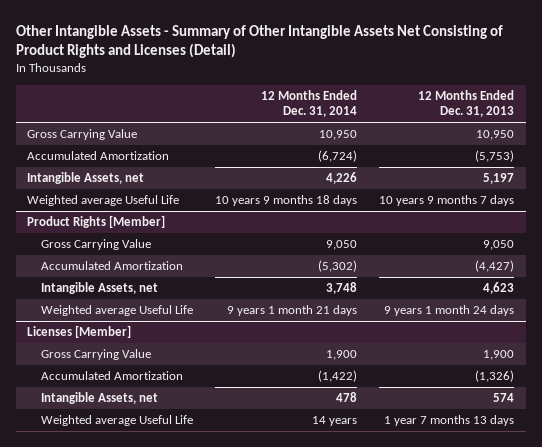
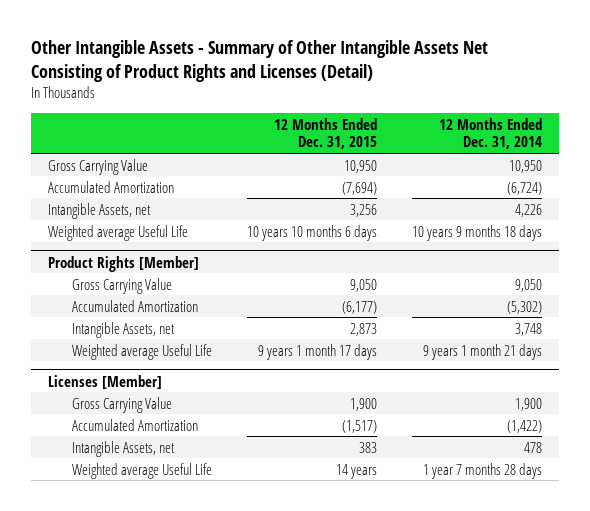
- | 12 Months Ended Dec. 31, 2014 | 12 Months Ended Dec. 31, 2013
+ | 12 Months Ended Dec. 31, 2015 | 12 Months Ended Dec. 31, 2014
@ Licenses [Member]
- Weighted average Useful Life | 14 years | 1 year 7 months 13 days
+ Weighted average Useful Life | 14 years | 1 year 7 months 28 days

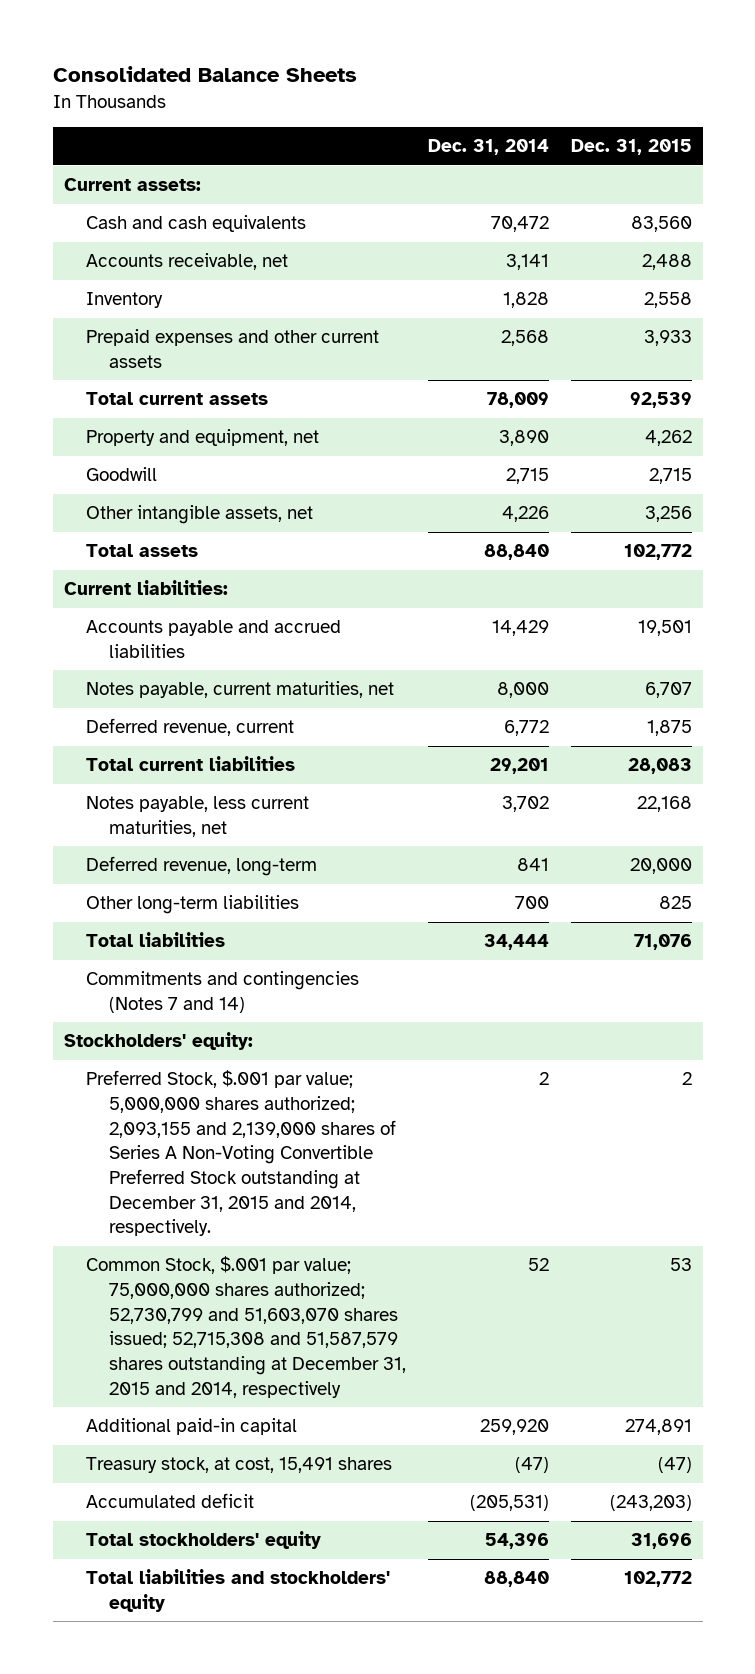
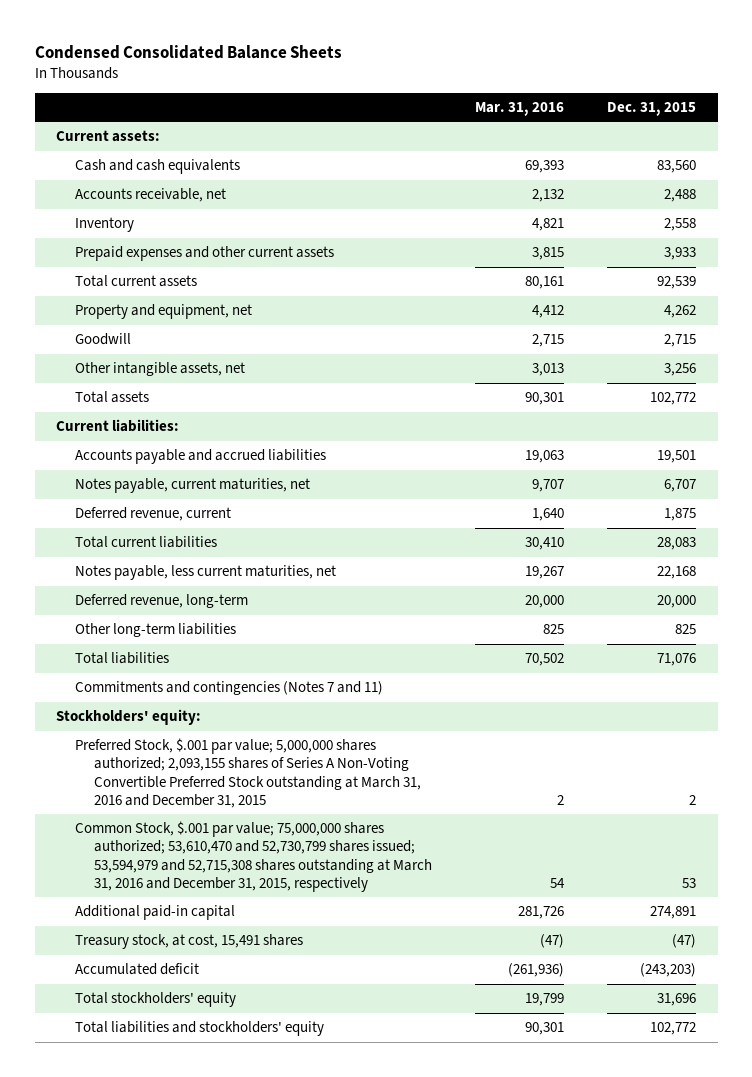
- Consolidated Balance Sheets
+ Condensed Consolidated Balance Sheets
- | Dec. 31, 2014 | Dec. 31, 2015
+ | Mar. 31, 2016 | Dec. 31, 2015
- Commitments and contingencies (Notes 7 and 14)
+ Commitments and contingencies (Notes 7 and 11)
- Preferred Stock, $.001 par value; 5,000,000 shares authorized; 2,093,155 and 2,139,000 shares of Series A Non-Voting Convertible Preferred Stock outstanding at December 31, 2015 and 2014, respectively. | 2 | 2
- Common Stock, $.001 par value; 75,000,000 shares authorized; 52,730,799 and 51,603,070 shares issued; 52,715,308 and 51,587,579 shares outstanding at December 31, 2015 and 2014, respectively | 52 | 53
+ Preferred Stock, $.001 par value; 5,000,000 shares authorized; 2,093,155 shares of Series A Non-Voting Convertible Preferred Stock outstanding at March 31, 2016 and December 31, 2015 | 2 | 2
+ Common Stock, $.001 par value; 75,000,000 shares authorized; 53,610,470 and 52,730,799 shares issued; 53,594,979 and 52,715,308 shares outstanding at March 31, 2016 and December 31, 2015, respectively | 54 | 53

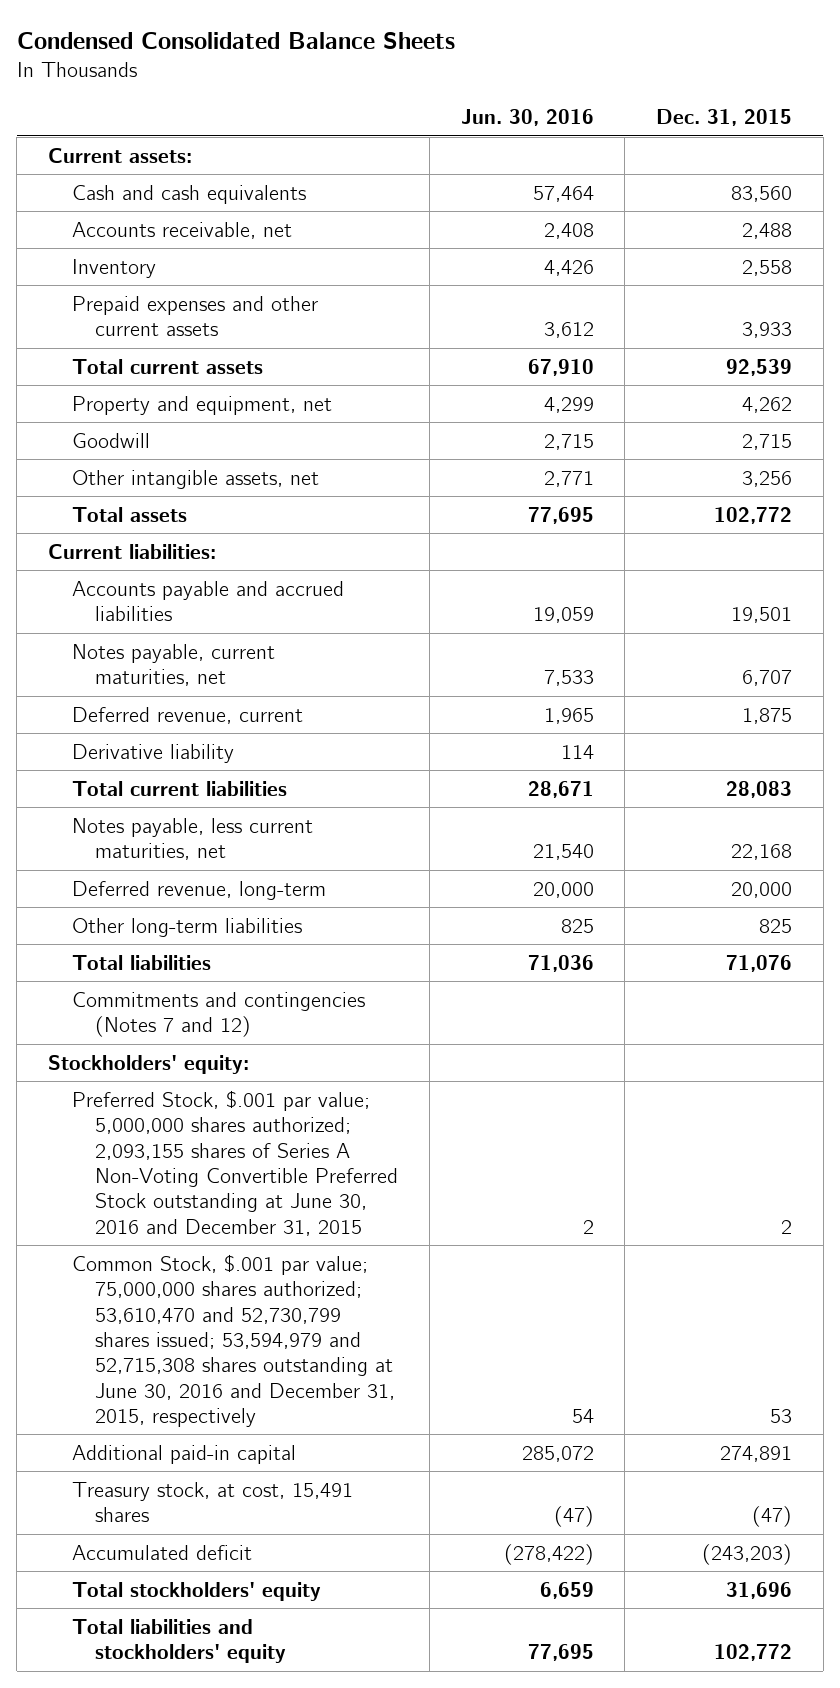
- | Mar. 31, 2016 | Dec. 31, 2015
+ | Jun. 30, 2016 | Dec. 31, 2015
+ Derivative liability | 114 |
- Commitments and contingencies (Notes 7 and 11)
+ Commitments and contingencies (Notes 7 and 12)
- Preferred Stock, $.001 par value; 5,000,000 shares authorized; 2,093,155 shares of Series A Non-Voting Convertible Preferred Stock outstanding at March 31, 2016 and December 31, 2015 | 2 | 2
- Common Stock, $.001 par value; 75,000,000 shares authorized; 53,610,470 and 52,730,799 shares issued; 53,594,979 and 52,715,308 shares outstanding at March 31, 2016 and December 31, 2015, respectively | 54 | 53
+ Preferred Stock, $.001 par value; 5,000,000 shares authorized; 2,093,155 shares of Series A Non-Voting Convertible Preferred Stock outstanding at June 30, 2016 and December 31, 2015 | 2 | 2
+ Common Stock, $.001 par value; 75,000,000 shares authorized; 53,610,470 and 52,730,799 shares issued; 53,594,979 and 52,715,308 shares outstanding at June 30, 2016 and December 31, 2015, respectively | 54 | 53

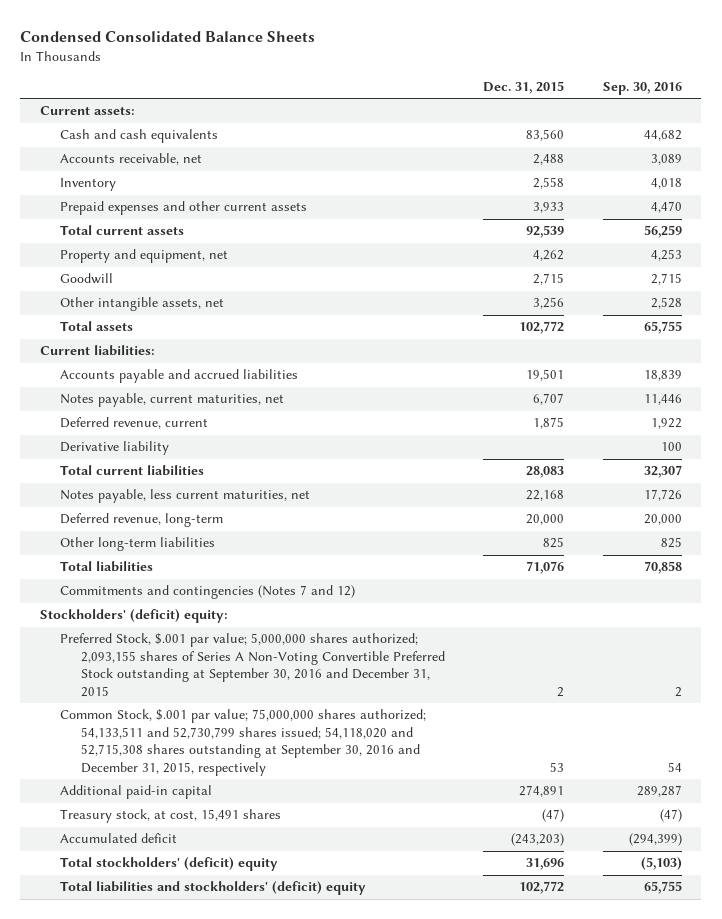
- | Jun. 30, 2016 | Dec. 31, 2015
+ | Dec. 31, 2015 | Sep. 30, 2016
- Stockholders' equity:
- Preferred Stock, $.001 par value; 5,000,000 shares authorized; 2,093,155 shares of Series A Non-Voting Convertible Preferred Stock outstanding at June 30, 2016 and December 31, 2015 | 2 | 2
- Common Stock, $.001 par value; 75,000,000 shares authorized; 53,610,470 and 52,730,799 shares issued; 53,594,979 and 52,715,308 shares outstanding at June 30, 2016 and December 31, 2015, respectively | 54 | 53
+ Stockholders' (deficit) equity:
+ Preferred Stock, $.001 par value; 5,000,000 shares authorized; 2,093,155 shares of Series A Non-Voting Convertible Preferred Stock outstanding at September 30, 2016 and December 31, 2015 | 2 | 2
+ Common Stock, $.001 par value; 75,000,000 shares authorized; 54,133,511 and 52,730,799 shares issued; 54,118,020 and 52,715,308 shares outstanding at September 30, 2016 and December 31, 2015, respectively | 53 | 54
- Total stockholders' equity | 6,659 | 31,696
- Total liabilities and stockholders' equity | 77,695 | 102,772
+ Total stockholders' (deficit) equity | 31,696 | (5,103)
+ Total liabilities and stockholders' (deficit) equity | 102,772 | 65,755

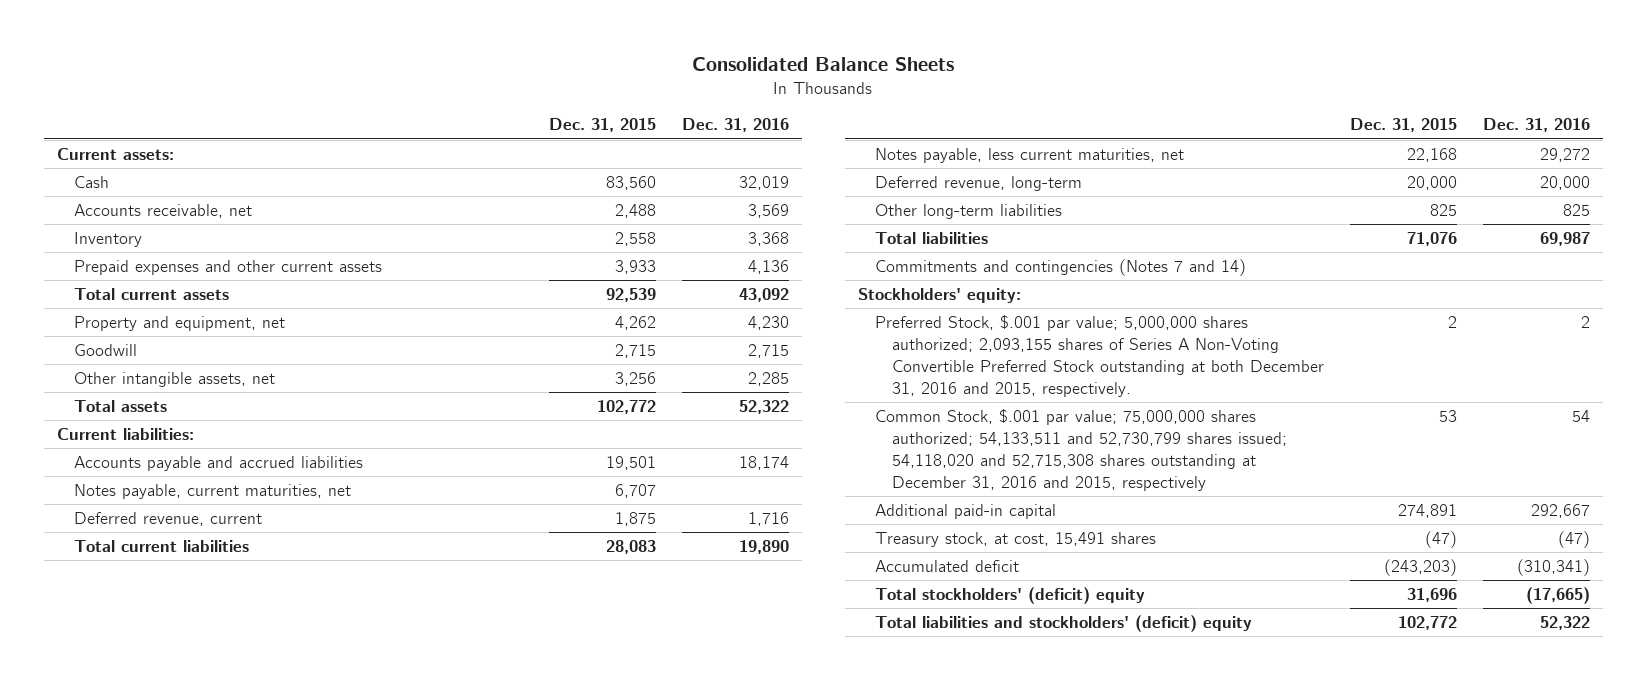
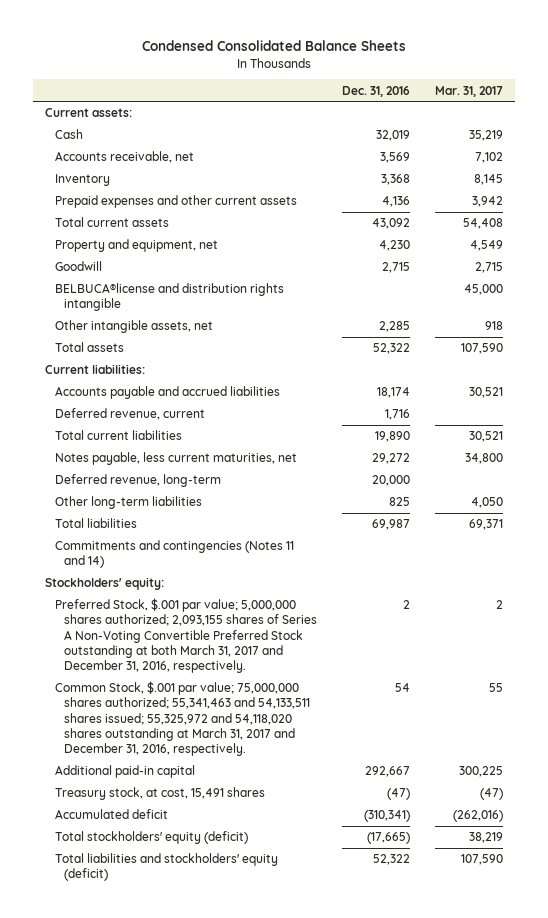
- Consolidated Balance Sheets
+ Condensed Consolidated Balance Sheets
- | Dec. 31, 2015 | Dec. 31, 2016
+ | Dec. 31, 2016 | Mar. 31, 2017
+ BELBUCA®license and distribution rights intangible | | 45,000
- Notes payable, current maturities, net | 6,707 |
- Commitments and contingencies (Notes 7 and 14)
+ Commitments and contingencies (Notes 11 and 14)
- Preferred Stock, $.001 par value; 5,000,000 shares authorized; 2,093,155 shares of Series A Non-Voting Convertible Preferred Stock outstanding at both December 31, 2016 and 2015, respectively. | 2 | 2
- Common Stock, $.001 par value; 75,000,000 shares authorized; 54,133,511 and 52,730,799 shares issued; 54,118,020 and 52,715,308 shares outstanding at December 31, 2016 and 2015, respectively | 53 | 54
+ Preferred Stock, $.001 par value; 5,000,000 shares authorized; 2,093,155 shares of Series A Non-Voting Convertible Preferred Stock outstanding at both March 31, 2017 and December 31, 2016, respectively. | 2 | 2
+ Common Stock, $.001 par value; 75,000,000 shares authorized; 55,341,463 and 54,133,511 shares issued; 55,325,972 and 54,118,020 shares outstanding at March 31, 2017 and December 31, 2016, respectively. | 54 | 55
- Total stockholders' (deficit) equity | 31,696 | (17,665)
- Total liabilities and stockholders' (deficit) equity | 102,772 | 52,322
+ Total stockholders' equity (deficit) | (17,665) | 38,219
+ Total liabilities and stockholders' equity (deficit) | 52,322 | 107,590

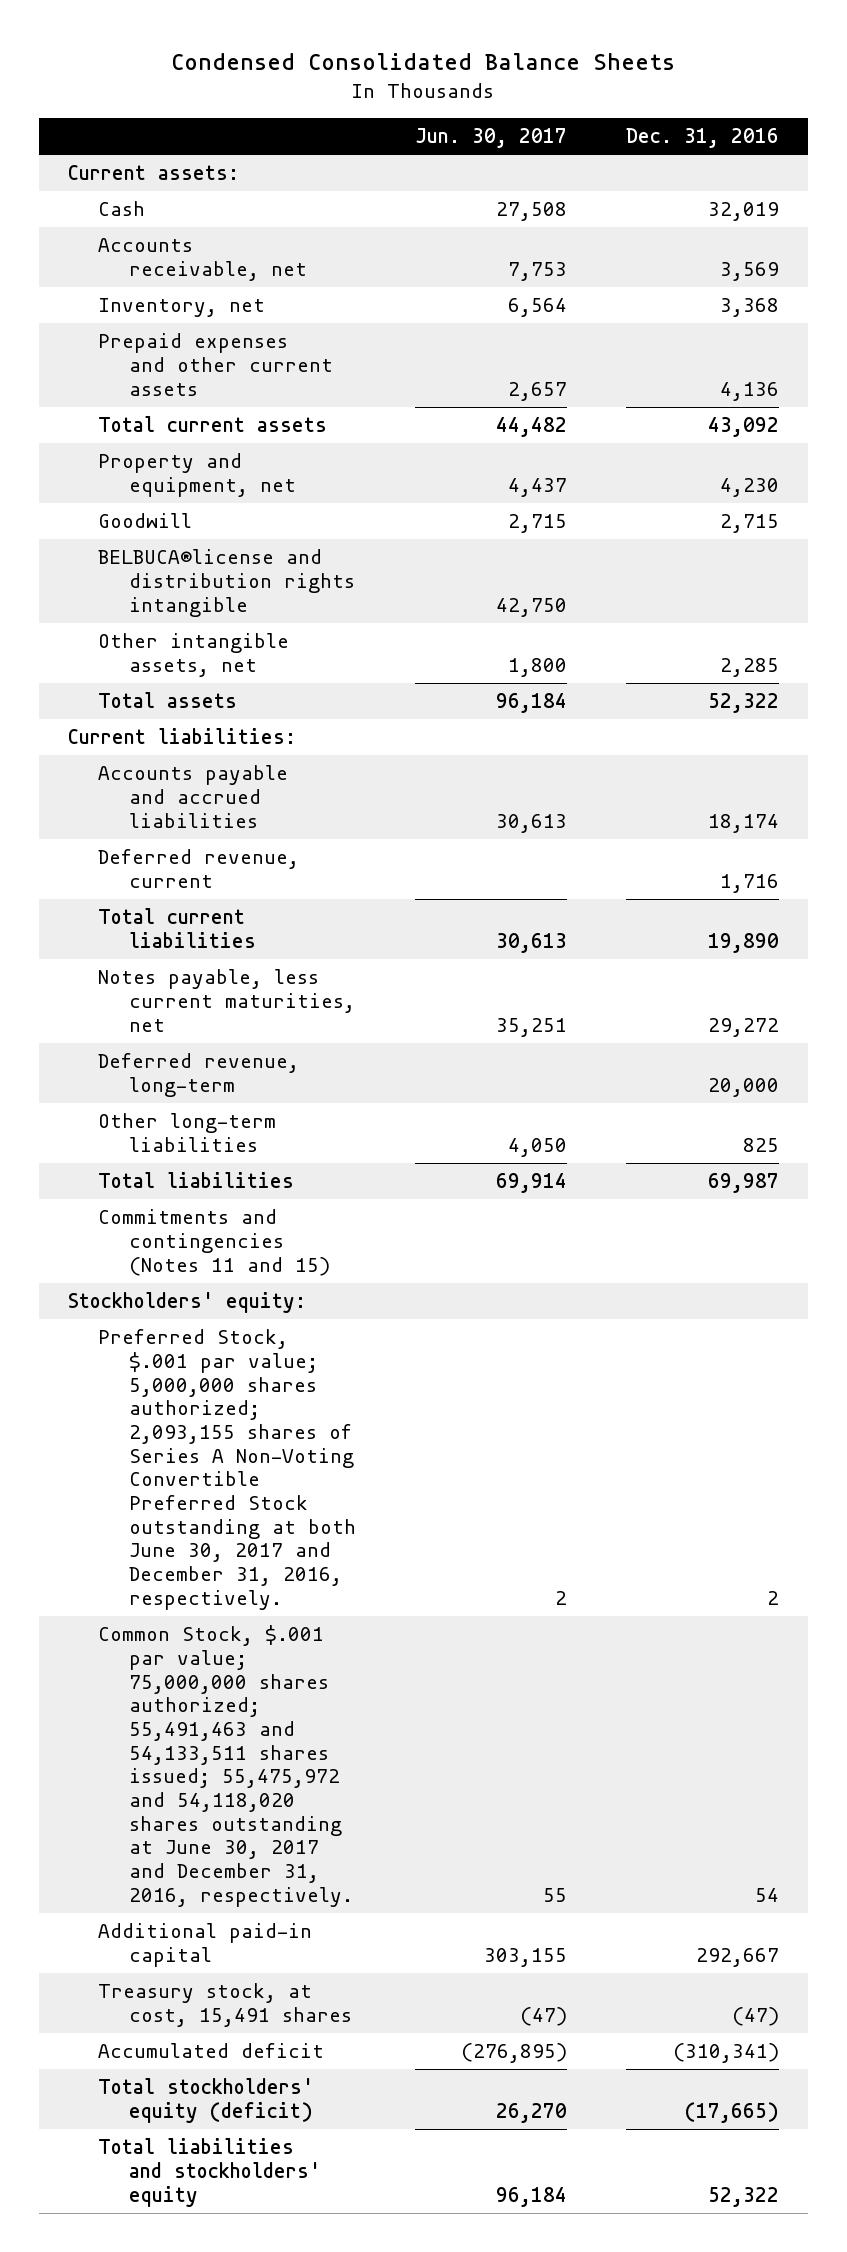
- | Dec. 31, 2016 | Mar. 31, 2017
+ | Jun. 30, 2017 | Dec. 31, 2016
- Inventory | 3,368 | 8,145
+ Inventory, net | 6,564 | 3,368
- Commitments and contingencies (Notes 11 and 14)
+ Commitments and contingencies (Notes 11 and 15)
- Preferred Stock, $.001 par value; 5,000,000 shares authorized; 2,093,155 shares of Series A Non-Voting Convertible Preferred Stock outstanding at both March 31, 2017 and December 31, 2016, respectively. | 2 | 2
- Common Stock, $.001 par value; 75,000,000 shares authorized; 55,341,463 and 54,133,511 shares issued; 55,325,972 and 54,118,020 shares outstanding at March 31, 2017 and December 31, 2016, respectively. | 54 | 55
+ Preferred Stock, $.001 par value; 5,000,000 shares authorized; 2,093,155 shares of Series A Non-Voting Convertible Preferred Stock outstanding at both June 30, 2017 and December 31, 2016, respectively. | 2 | 2
+ Common Stock, $.001 par value; 75,000,000 shares authorized; 55,491,463 and 54,133,511 shares issued; 55,475,972 and 54,118,020 shares outstanding at June 30, 2017 and December 31, 2016, respectively. | 55 | 54
- Total liabilities and stockholders' equity (deficit) | 52,322 | 107,590
+ Total liabilities and stockholders' equity | 96,184 | 52,322

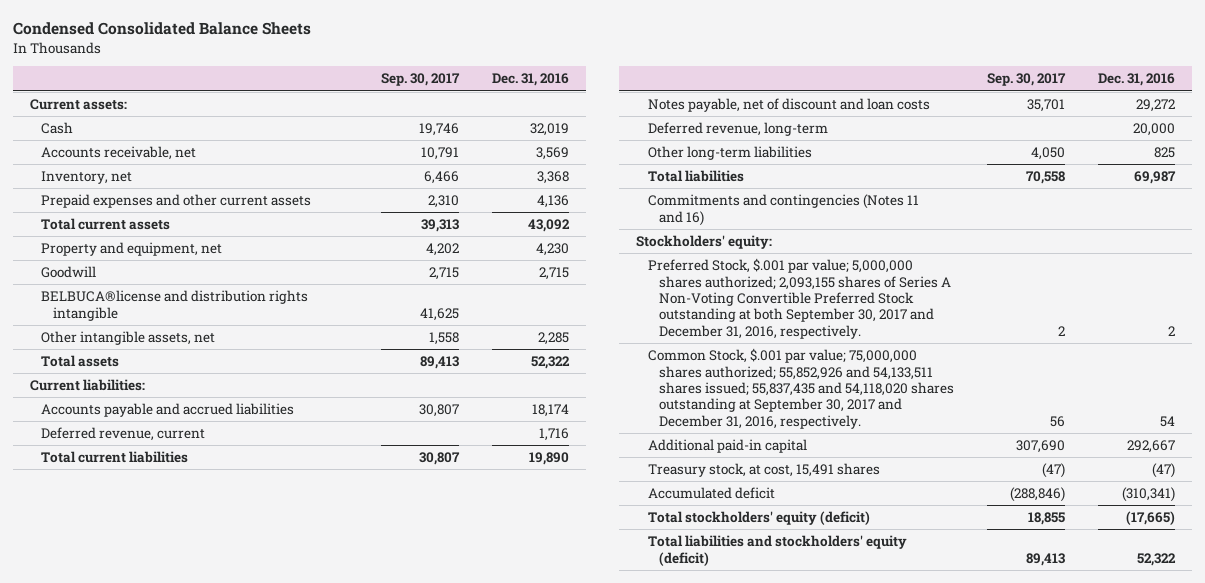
- | Jun. 30, 2017 | Dec. 31, 2016
+ | Sep. 30, 2017 | Dec. 31, 2016
- Notes payable, less current maturities, net | 35,251 | 29,272
+ Notes payable, net of discount and loan costs | 35,701 | 29,272
- Commitments and contingencies (Notes 11 and 15)
+ Commitments and contingencies (Notes 11 and 16)
- Preferred Stock, $.001 par value; 5,000,000 shares authorized; 2,093,155 shares of Series A Non-Voting Convertible Preferred Stock outstanding at both June 30, 2017 and December 31, 2016, respectively. | 2 | 2
- Common Stock, $.001 par value; 75,000,000 shares authorized; 55,491,463 and 54,133,511 shares issued; 55,475,972 and 54,118,020 shares outstanding at June 30, 2017 and December 31, 2016, respectively. | 55 | 54
+ Preferred Stock, $.001 par value; 5,000,000 shares authorized; 2,093,155 shares of Series A Non-Voting Convertible Preferred Stock outstanding at both September 30, 2017 and December 31, 2016, respectively. | 2 | 2
+ Common Stock, $.001 par value; 75,000,000 shares authorized; 55,852,926 and 54,133,511 shares issued; 55,837,435 and 54,118,020 shares outstanding at September 30, 2017 and December 31, 2016, respectively. | 56 | 54
- Total liabilities and stockholders' equity | 96,184 | 52,322
+ Total liabilities and stockholders' equity (deficit) | 89,413 | 52,322

